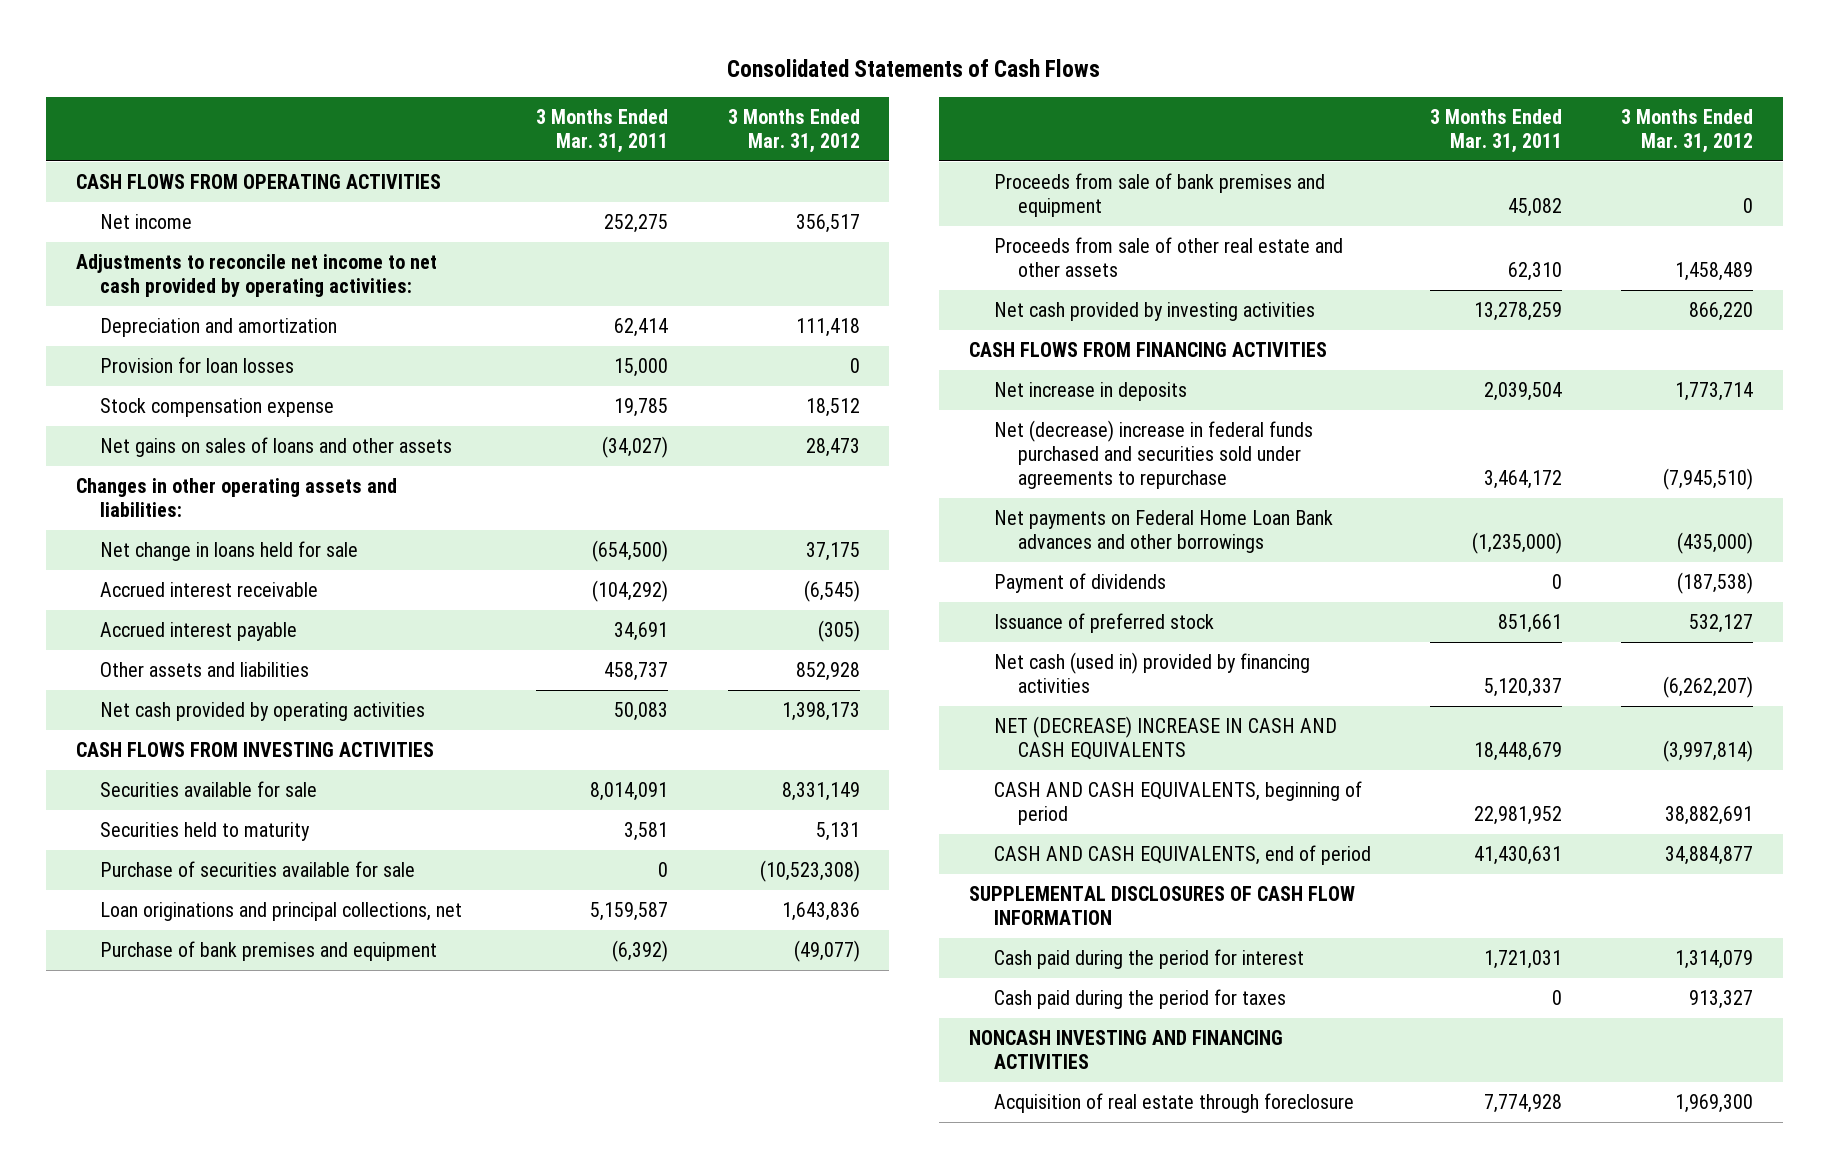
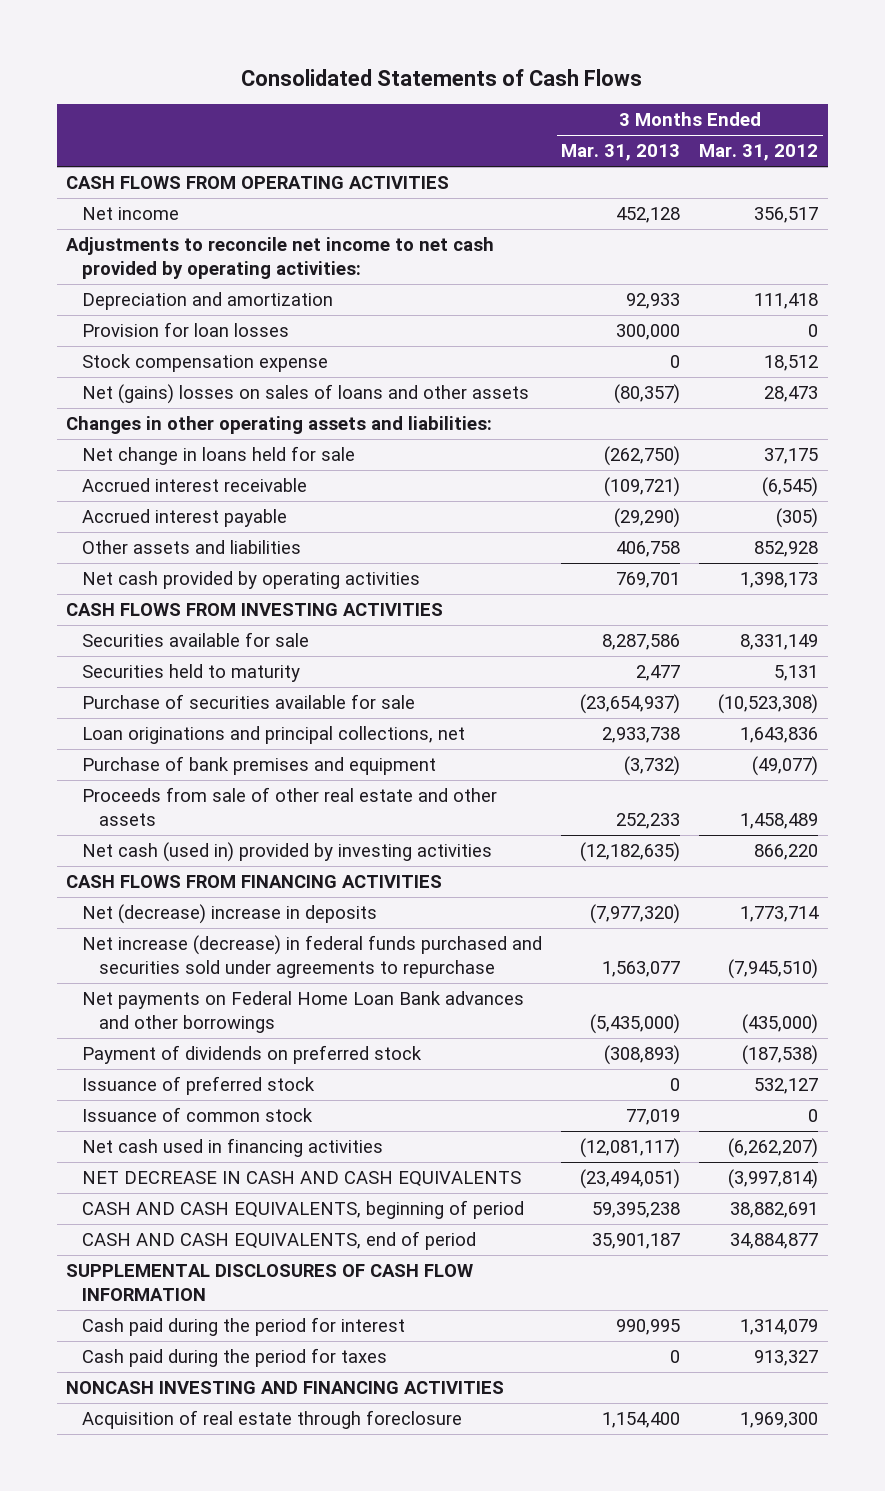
- | 3 Months Ended Mar. 31, 2011 | 3 Months Ended Mar. 31, 2012
+ | 3 Months Ended Mar. 31, 2013 | 3 Months Ended Mar. 31, 2012
- Net gains on sales of loans and other assets | (34,027) | 28,473
+ Net (gains) losses on sales of loans and other assets | (80,357) | 28,473
- Proceeds from sale of bank premises and equipment | 45,082 | 0
- Net cash provided by investing activities | 13,278,259 | 866,220
+ Net cash (used in) provided by investing activities | (12,182,635) | 866,220
- Net increase in deposits | 2,039,504 | 1,773,714
- Net (decrease) increase in federal funds purchased and securities sold under agreements to repurchase | 3,464,172 | (7,945,510)
+ Net (decrease) increase in deposits | (7,977,320) | 1,773,714
+ Net increase (decrease) in federal funds purchased and securities sold under agreements to repurchase | 1,563,077 | (7,945,510)
- Payment of dividends | 0 | (187,538)
+ Payment of dividends on preferred stock | (308,893) | (187,538)
- Net cash (used in) provided by financing activities | 5,120,337 | (6,262,207)
- NET (DECREASE) INCREASE IN CASH AND CASH EQUIVALENTS | 18,448,679 | (3,997,814)
+ Issuance of common stock | 77,019 | 0
+ Net cash used in financing activities | (12,081,117) | (6,262,207)
+ NET DECREASE IN CASH AND CASH EQUIVALENTS | (23,494,051) | (3,997,814)

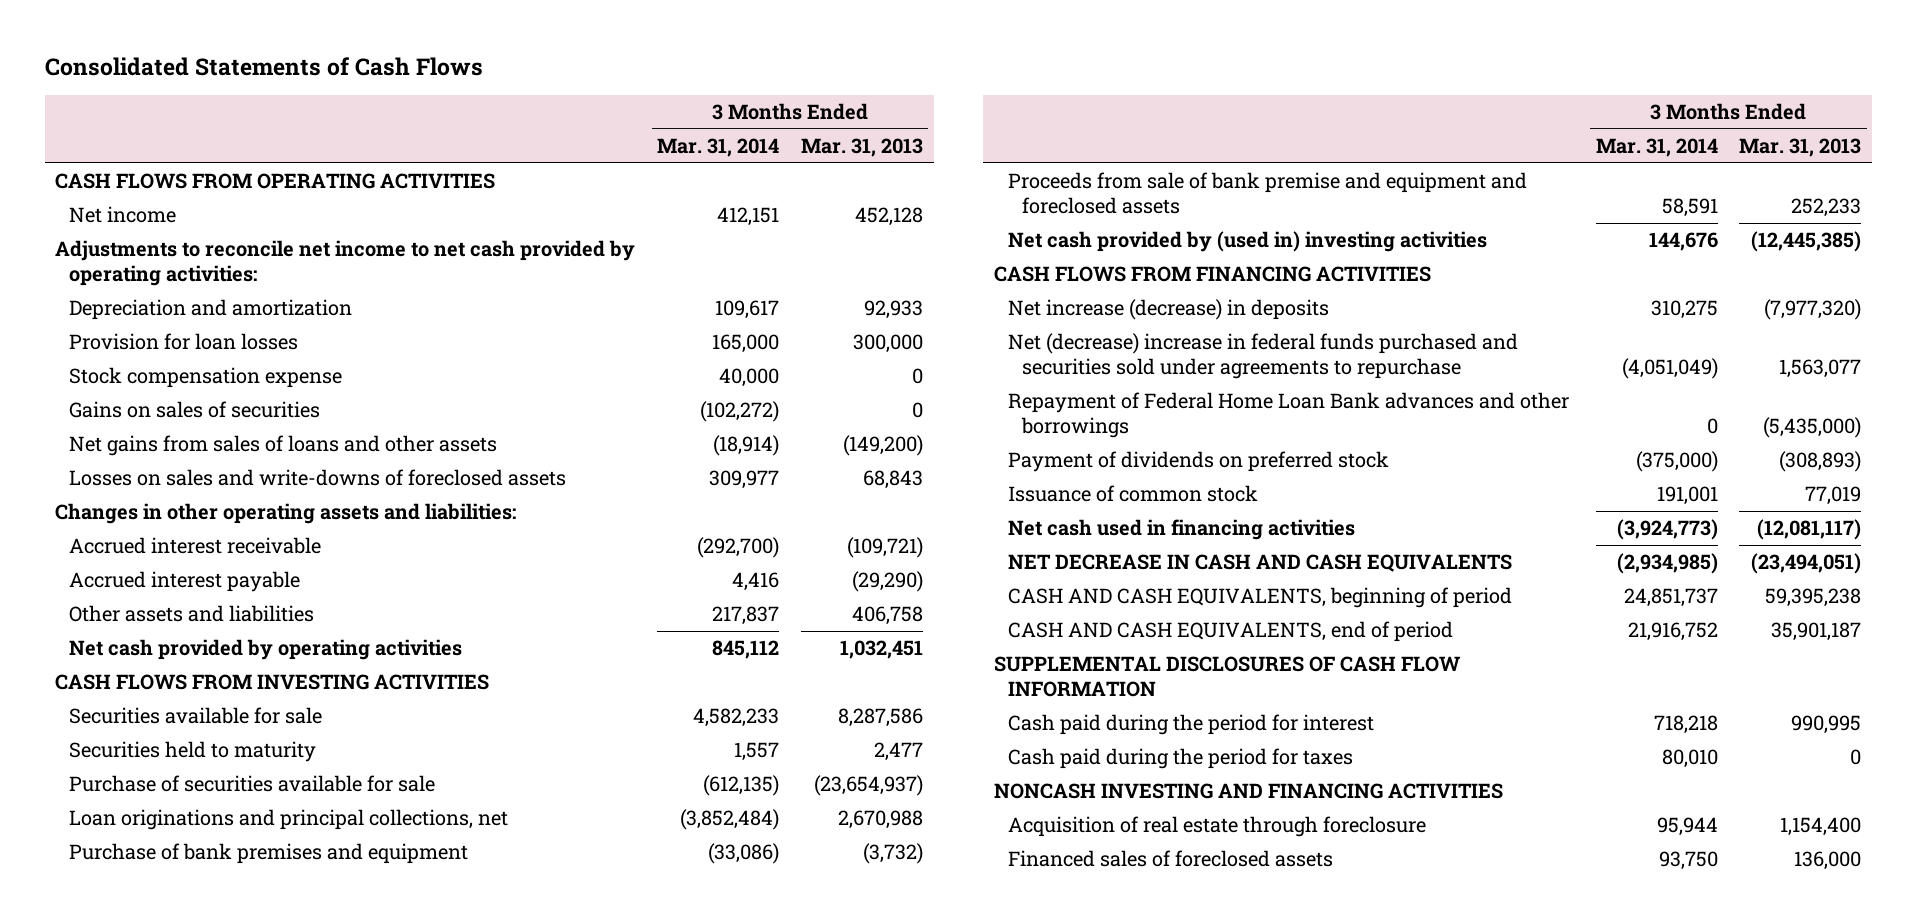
- | 3 Months Ended Mar. 31, 2013 | 3 Months Ended Mar. 31, 2012
+ | 3 Months Ended Mar. 31, 2014 | 3 Months Ended Mar. 31, 2013
- Net (gains) losses on sales of loans and other assets | (80,357) | 28,473
+ Gains on sales of securities | (102,272) | 0
+ Net gains from sales of loans and other assets | (18,914) | (149,200)
+ Losses on sales and write-downs of foreclosed assets | 309,977 | 68,843
- Net change in loans held for sale | (262,750) | 37,175
- Net cash provided by operating activities | 769,701 | 1,398,173
+ Net cash provided by operating activities | 845,112 | 1,032,451
- Loan originations and principal collections, net | 2,933,738 | 1,643,836
+ Loan originations and principal collections, net | (3,852,484) | 2,670,988
- Proceeds from sale of other real estate and other assets | 252,233 | 1,458,489
- Net cash (used in) provided by investing activities | (12,182,635) | 866,220
+ Proceeds from sale of bank premise and equipment and foreclosed assets | 58,591 | 252,233
+ Net cash provided by (used in) investing activities | 144,676 | (12,445,385)
- Net (decrease) increase in deposits | (7,977,320) | 1,773,714
- Net increase (decrease) in federal funds purchased and securities sold under agreements to repurchase | 1,563,077 | (7,945,510)
- Net payments on Federal Home Loan Bank advances and other borrowings | (5,435,000) | (435,000)
+ Net increase (decrease) in deposits | 310,275 | (7,977,320)
+ Net (decrease) increase in federal funds purchased and securities sold under agreements to repurchase | (4,051,049) | 1,563,077
+ Repayment of Federal Home Loan Bank advances and other borrowings | 0 | (5,435,000)
- Issuance of preferred stock | 0 | 532,127
+ Financed sales of foreclosed assets | 93,750 | 136,000

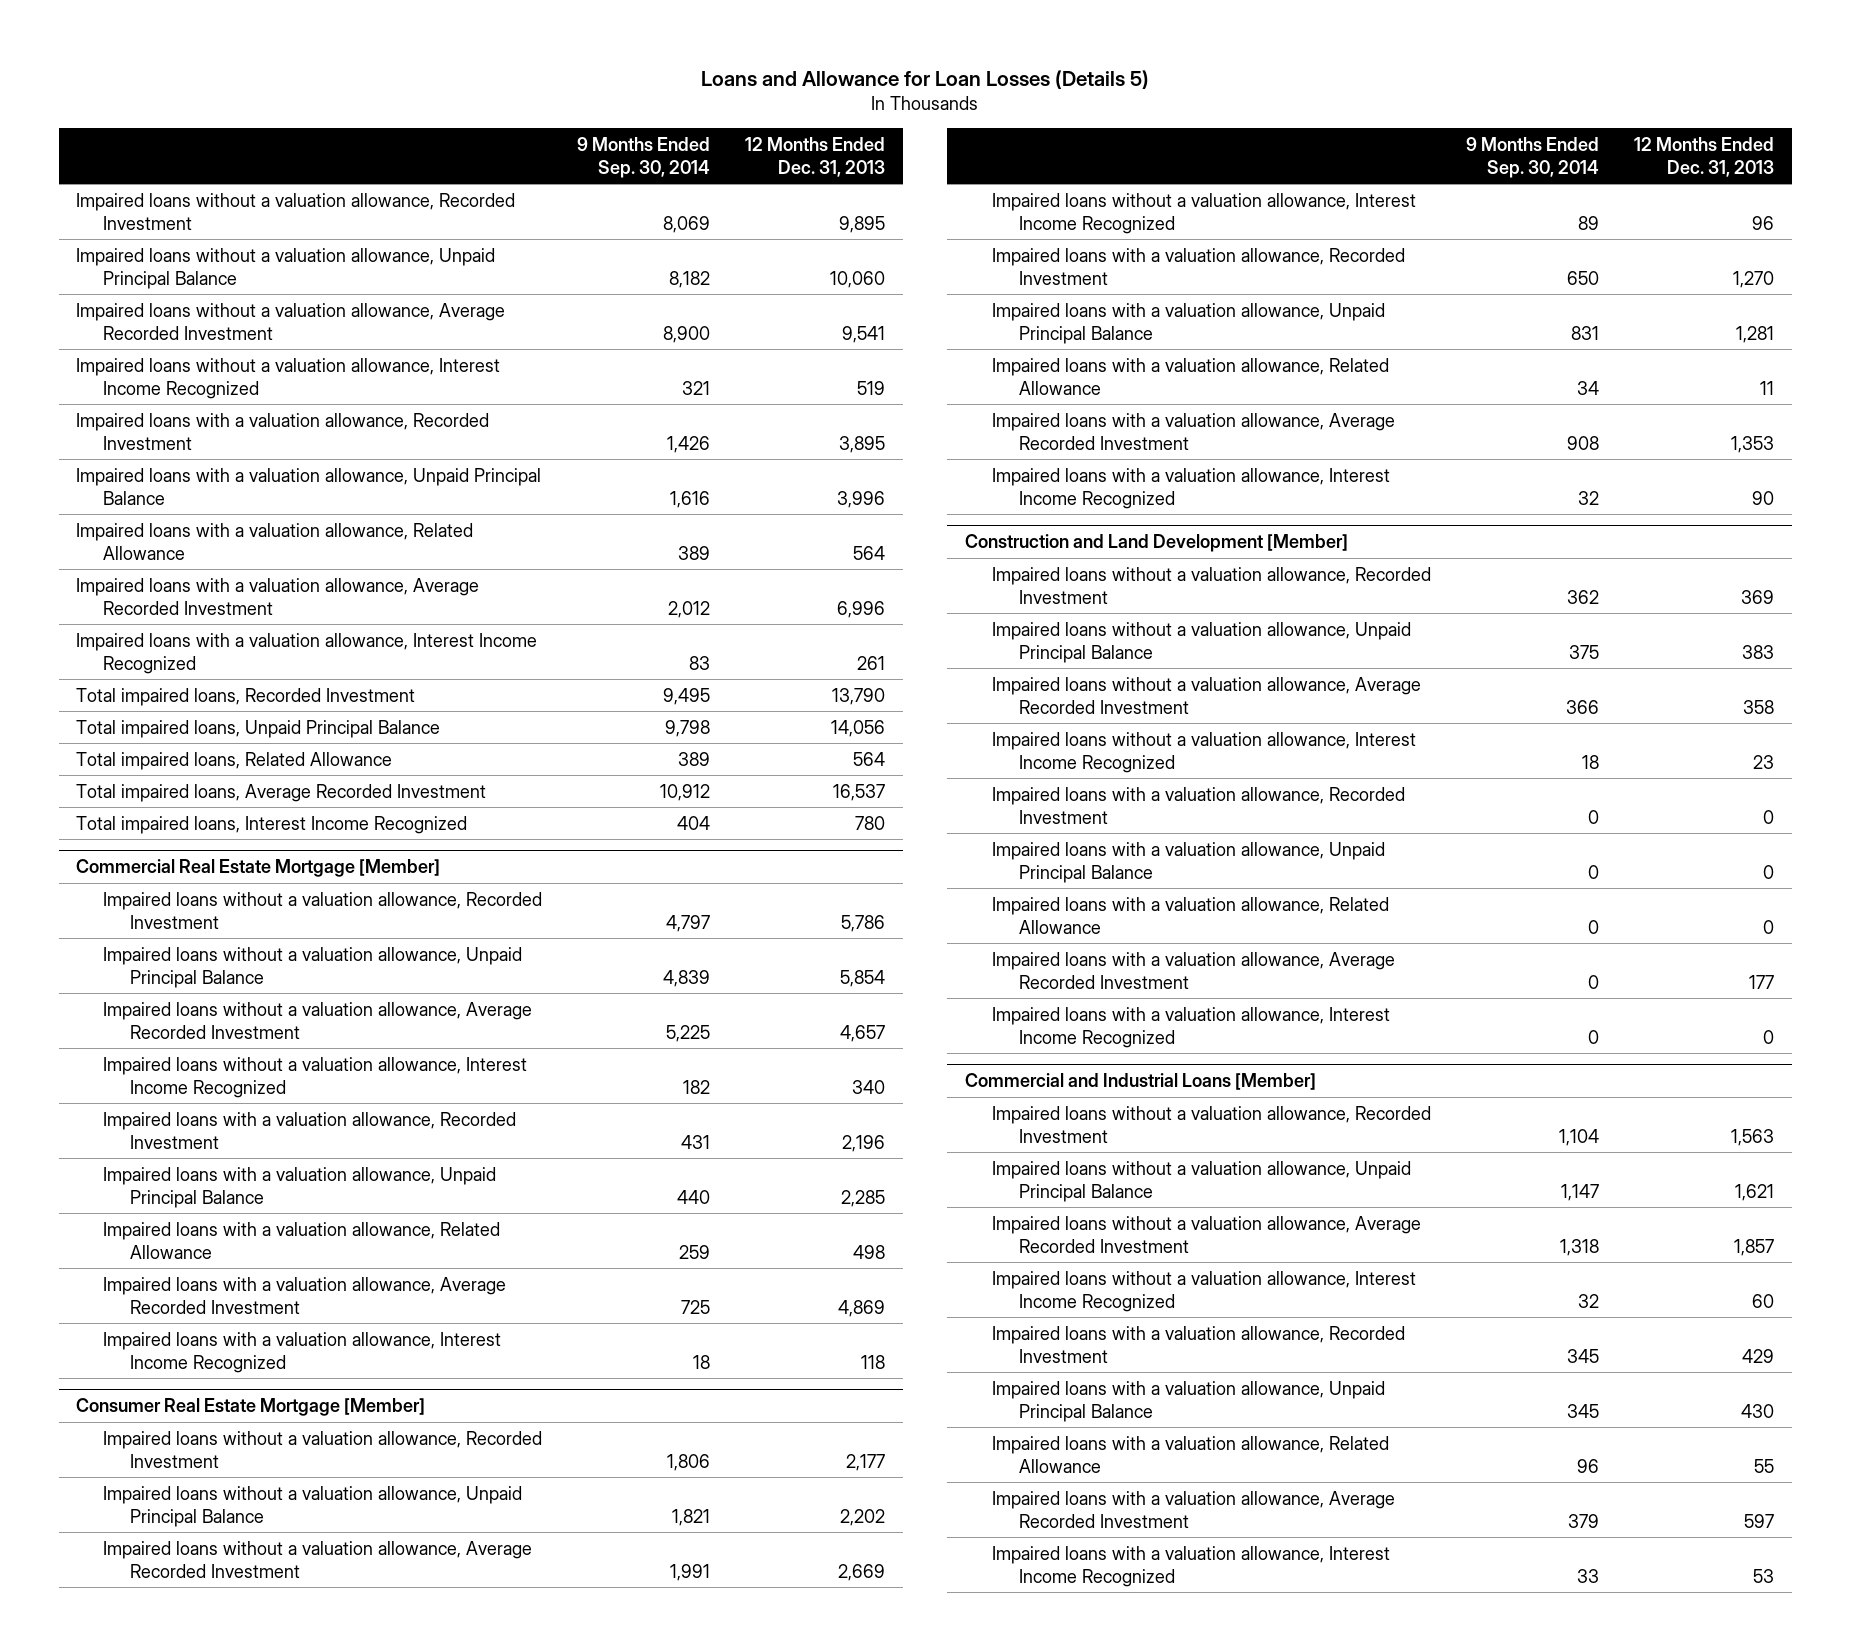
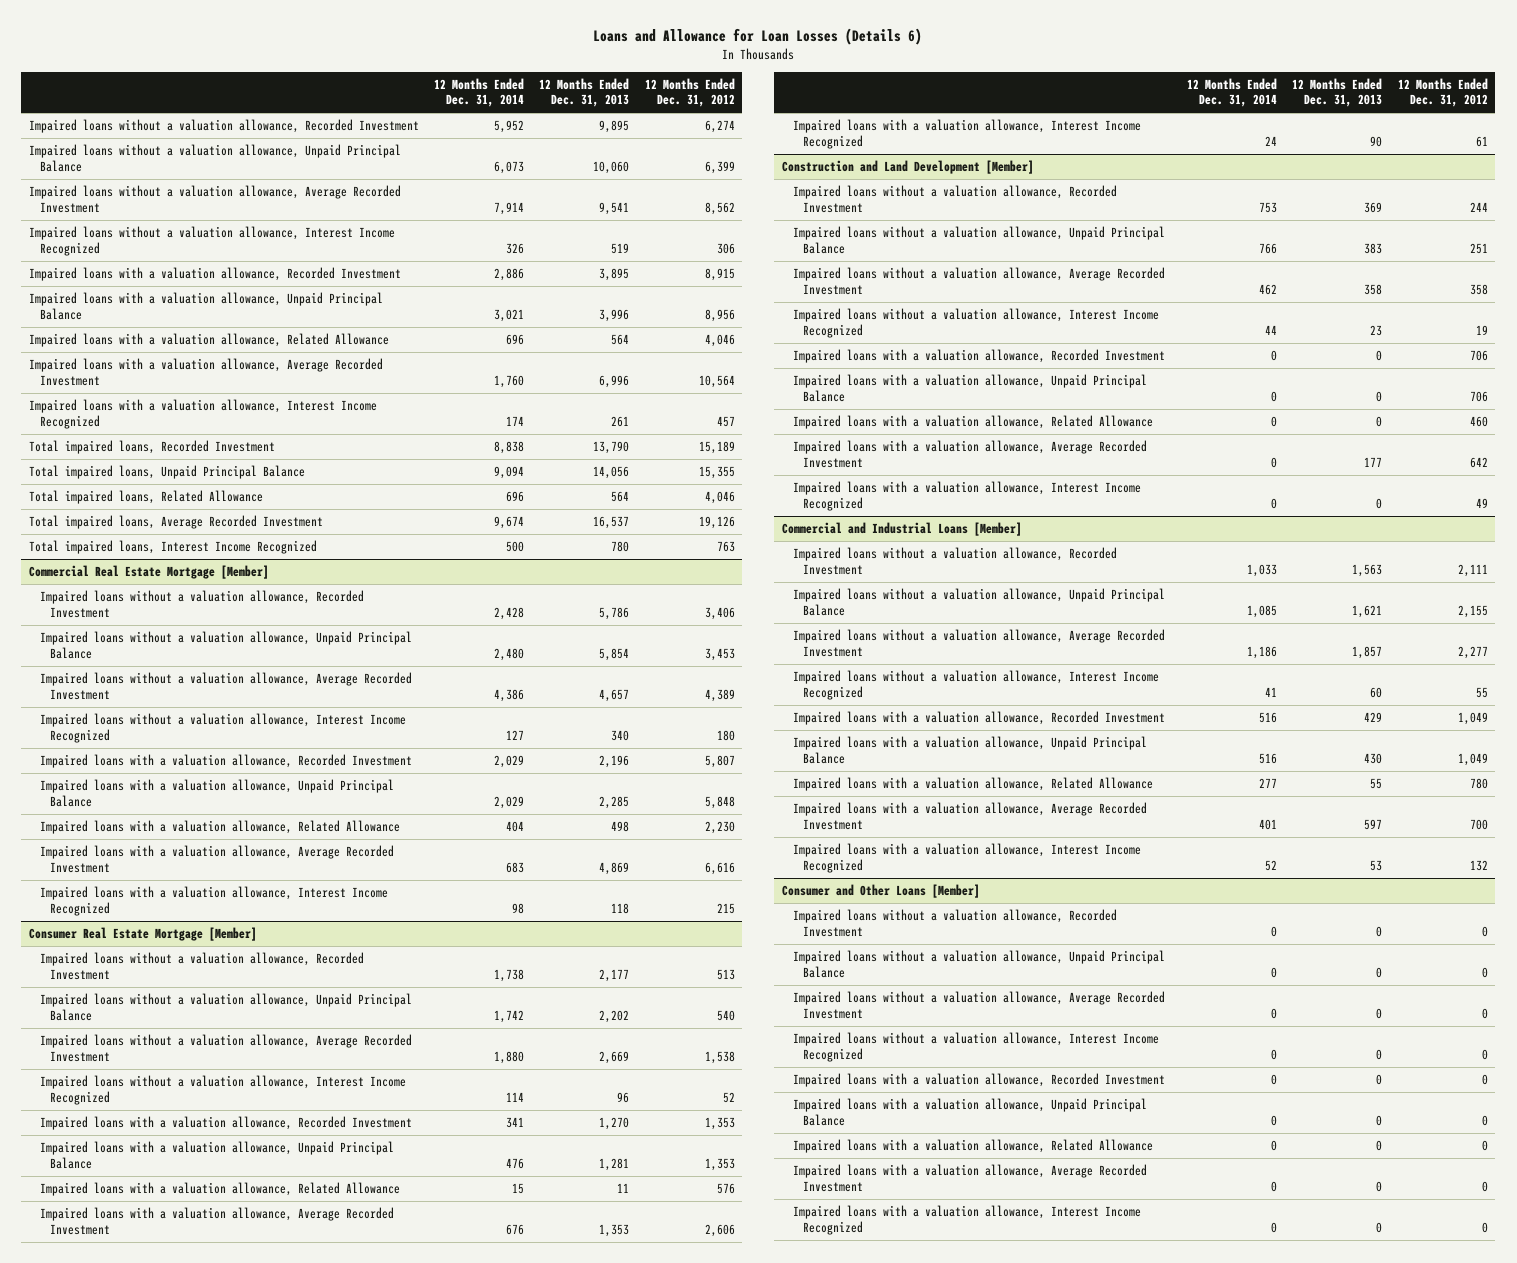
- Loans and Allowance for Loan Losses (Details 5)
+ Loans and Allowance for Loan Losses (Details 6)
- | 9 Months Ended Sep. 30, 2014 | 12 Months Ended Dec. 31, 2013
+ | 12 Months Ended Dec. 31, 2014 | 12 Months Ended Dec. 31, 2013 | 12 Months Ended Dec. 31, 2012
+ Consumer and Other Loans [Member]
+ Impaired loans without a valuation allowance, Recorded Investment | 0 | 0 | 0
+ Impaired loans without a valuation allowance, Unpaid Principal Balance | 0 | 0 | 0
+ Impaired loans without a valuation allowance, Average Recorded Investment | 0 | 0 | 0
+ Impaired loans without a valuation allowance, Interest Income Recognized | 0 | 0 | 0
+ Impaired loans with a valuation allowance, Recorded Investment | 0 | 0 | 0
+ Impaired loans with a valuation allowance, Unpaid Principal Balance | 0 | 0 | 0
+ Impaired loans with a valuation allowance, Related Allowance | 0 | 0 | 0
+ Impaired loans with a valuation allowance, Average Recorded Investment | 0 | 0 | 0
+ Impaired loans with a valuation allowance, Interest Income Recognized | 0 | 0 | 0

